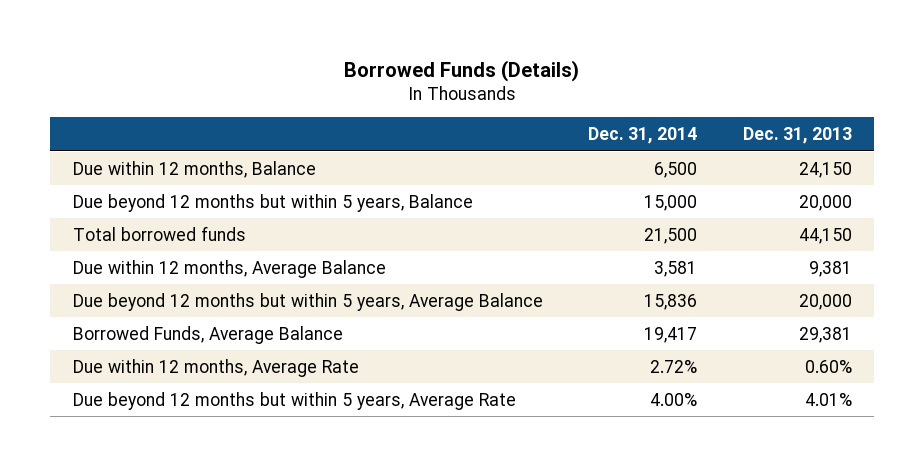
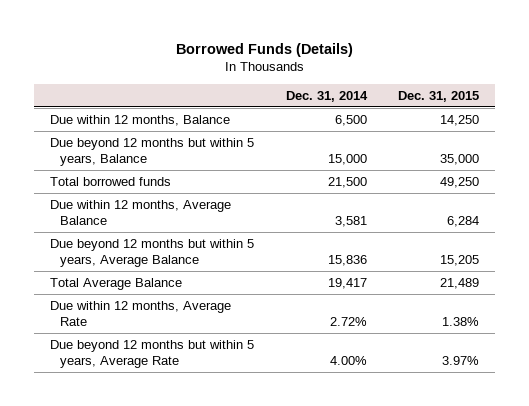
- | Dec. 31, 2014 | Dec. 31, 2013
+ | Dec. 31, 2014 | Dec. 31, 2015
- Borrowed Funds, Average Balance | 19,417 | 29,381
+ Total Average Balance | 19,417 | 21,489

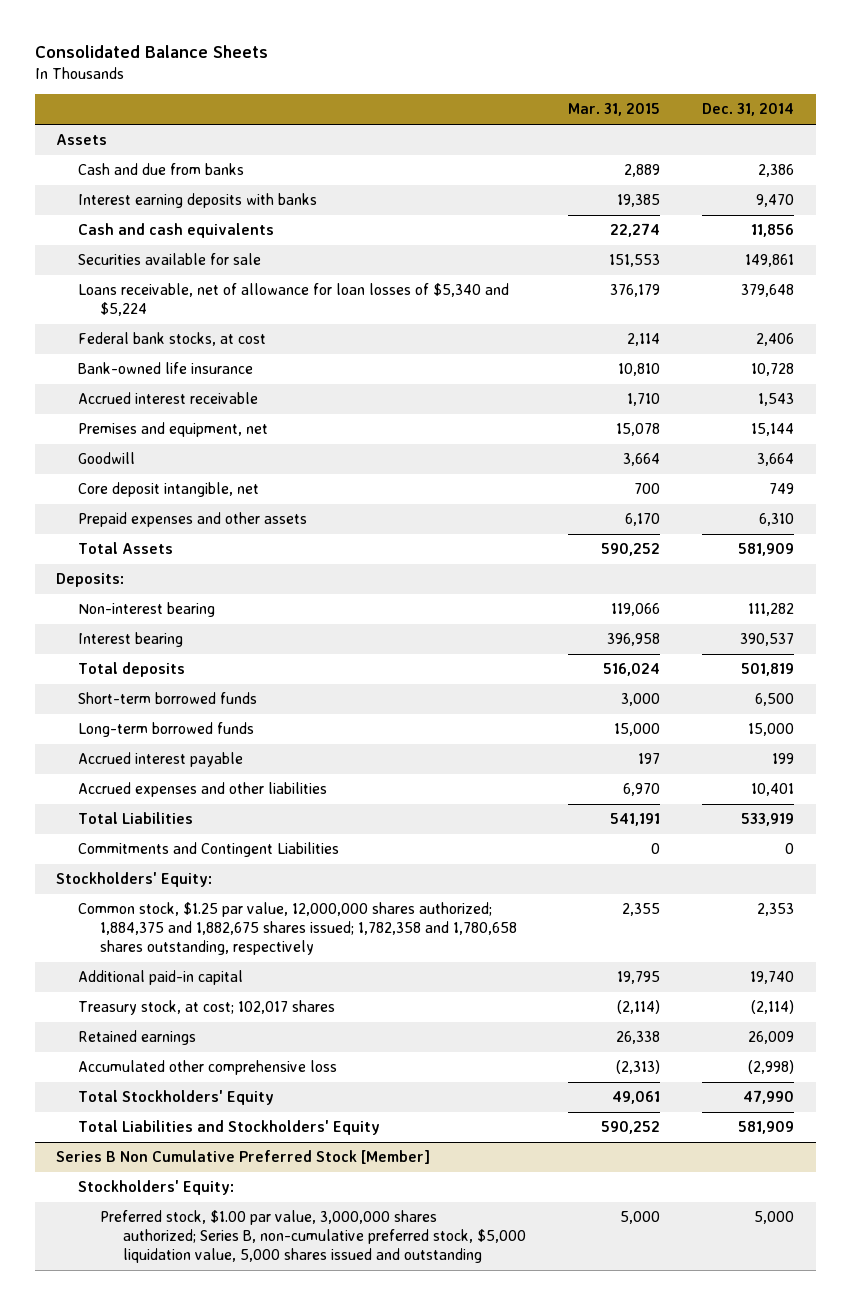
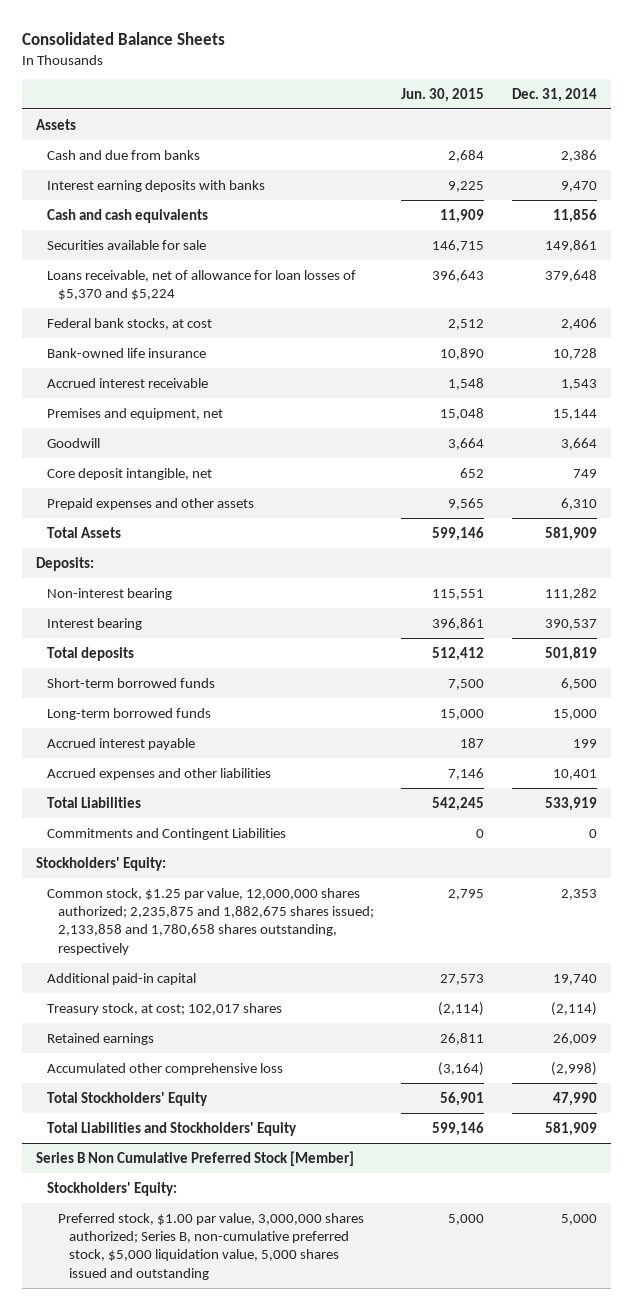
- | Mar. 31, 2015 | Dec. 31, 2014
+ | Jun. 30, 2015 | Dec. 31, 2014
- Loans receivable, net of allowance for loan losses of $5,340 and $5,224 | 376,179 | 379,648
+ Loans receivable, net of allowance for loan losses of $5,370 and $5,224 | 396,643 | 379,648
- Common stock, $1.25 par value, 12,000,000 shares authorized; 1,884,375 and 1,882,675 shares issued; 1,782,358 and 1,780,658 shares outstanding, respectively | 2,355 | 2,353
+ Common stock, $1.25 par value, 12,000,000 shares authorized; 2,235,875 and 1,882,675 shares issued; 2,133,858 and 1,780,658 shares outstanding, respectively | 2,795 | 2,353

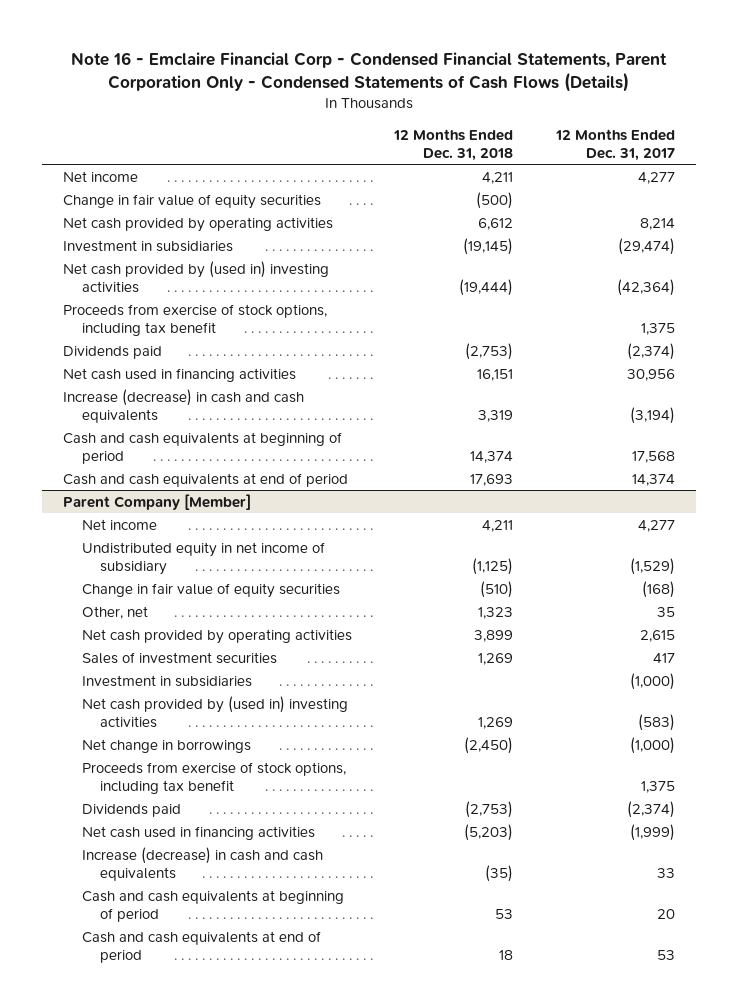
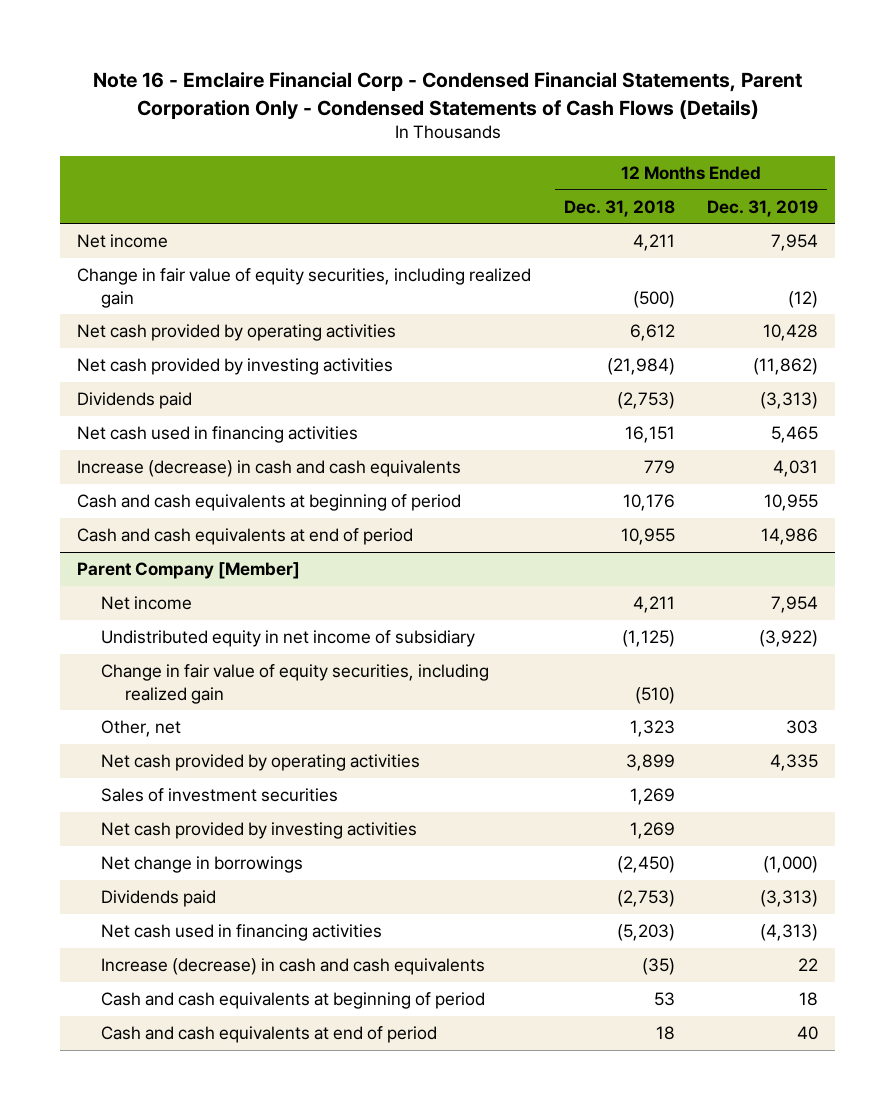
- | 12 Months Ended Dec. 31, 2018 | 12 Months Ended Dec. 31, 2017
+ | 12 Months Ended Dec. 31, 2018 | 12 Months Ended Dec. 31, 2019
- Change in fair value of equity securities | (500) |
+ Change in fair value of equity securities, including realized gain | (500) | (12)
- Investment in subsidiaries | (19,145) | (29,474)
- Net cash provided by (used in) investing activities | (19,444) | (42,364)
- Proceeds from exercise of stock options, including tax benefit | | 1,375
+ Net cash provided by investing activities | (21,984) | (11,862)
- Increase (decrease) in cash and cash equivalents | 3,319 | (3,194)
- Cash and cash equivalents at beginning of period | 14,374 | 17,568
- Cash and cash equivalents at end of period | 17,693 | 14,374
+ Increase (decrease) in cash and cash equivalents | 779 | 4,031
+ Cash and cash equivalents at beginning of period | 10,176 | 10,955
+ Cash and cash equivalents at end of period | 10,955 | 14,986
@ Parent Company [Member]
- Change in fair value of equity securities | (510) | (168)
+ Change in fair value of equity securities, including realized gain | (510) |
- Investment in subsidiaries | | (1,000)
- Net cash provided by (used in) investing activities | 1,269 | (583)
+ Net cash provided by investing activities | 1,269 |
- Proceeds from exercise of stock options, including tax benefit | | 1,375

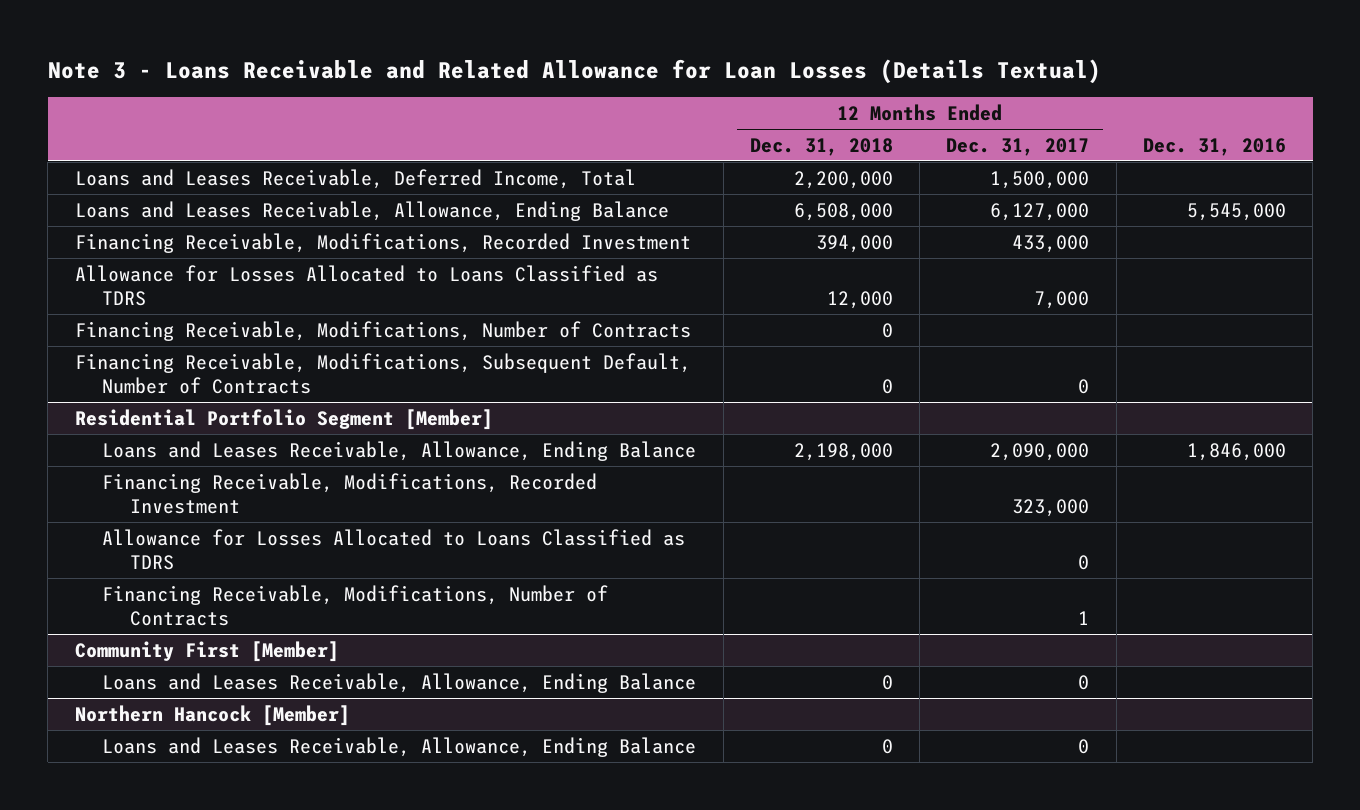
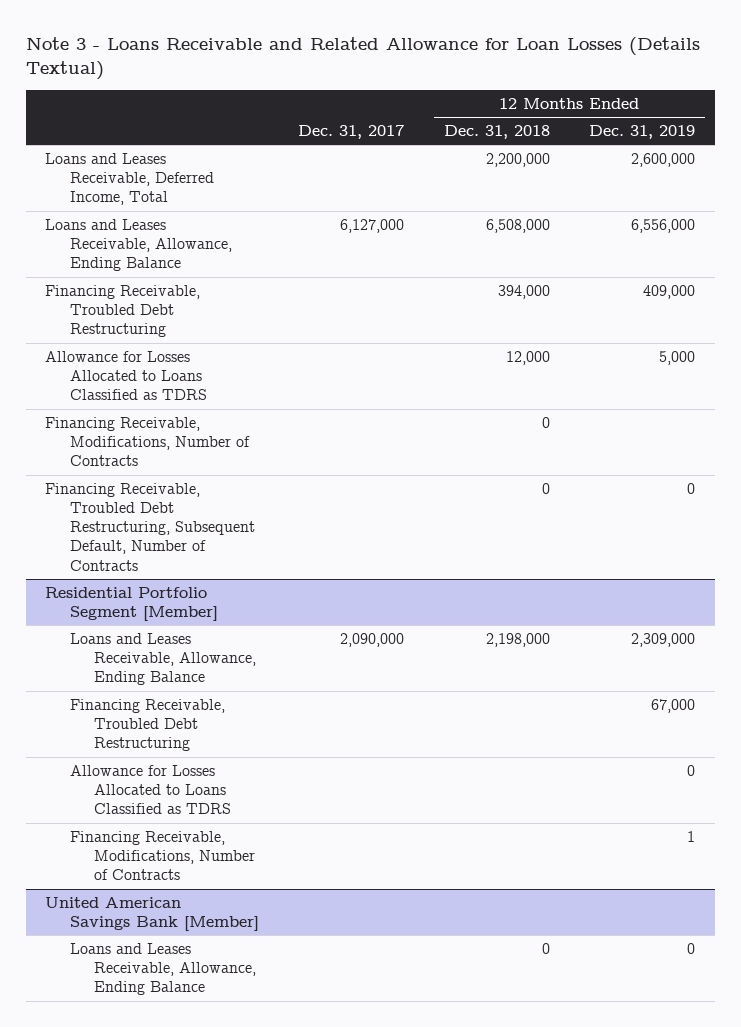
- | 12 Months Ended Dec. 31, 2018 | 12 Months Ended Dec. 31, 2017 | Dec. 31, 2016
+ | Dec. 31, 2017 | 12 Months Ended Dec. 31, 2018 | 12 Months Ended Dec. 31, 2019
- Financing Receivable, Modifications, Recorded Investment | 394,000 | 433,000 |
+ Financing Receivable, Troubled Debt Restructuring | | 394,000 | 409,000
- Financing Receivable, Modifications, Subsequent Default, Number of Contracts | 0 | 0 |
+ Financing Receivable, Troubled Debt Restructuring, Subsequent Default, Number of Contracts | | 0 | 0
@ Residential Portfolio Segment [Member]
- Financing Receivable, Modifications, Recorded Investment | | 323,000 |
+ Financing Receivable, Troubled Debt Restructuring | | | 67,000
- Community First [Member]
- Loans and Leases Receivable, Allowance, Ending Balance | 0 | 0 |
- Northern Hancock [Member]
+ United American Savings Bank [Member]

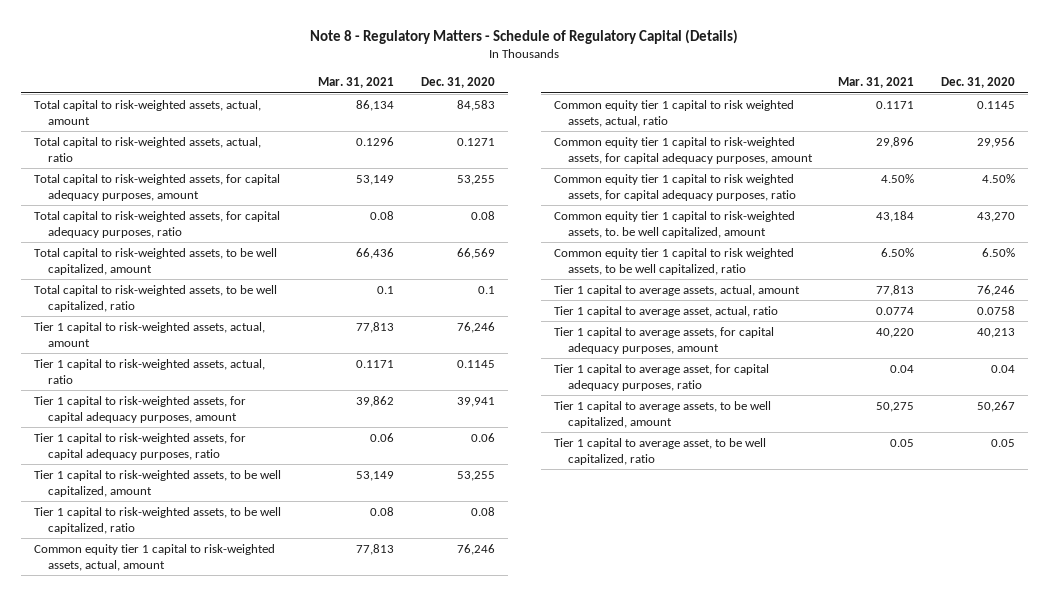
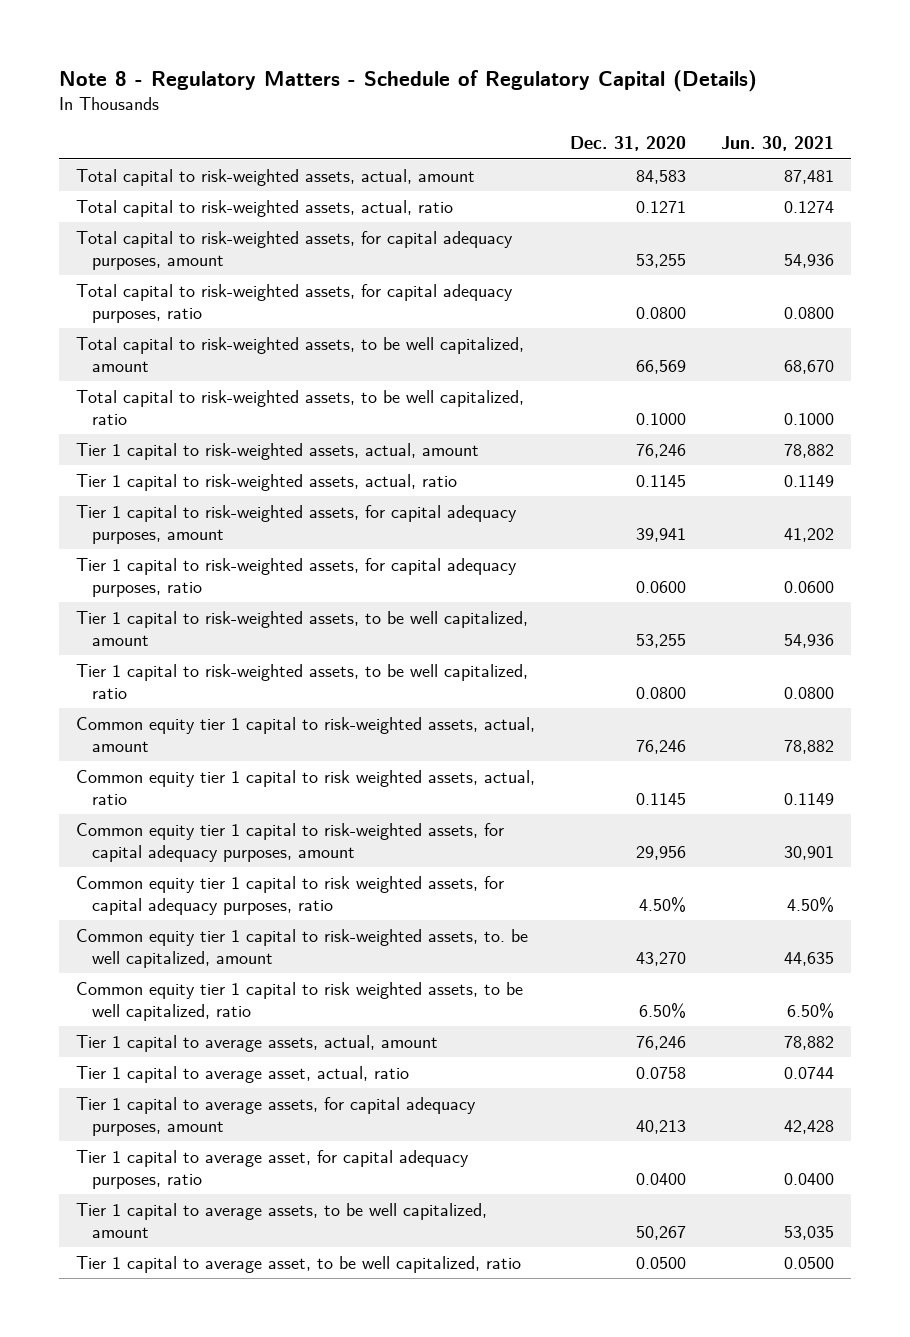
- | Mar. 31, 2021 | Dec. 31, 2020
+ | Dec. 31, 2020 | Jun. 30, 2021
- Total capital to risk-weighted assets, for capital adequacy purposes, ratio | 0.08 | 0.08
+ Total capital to risk-weighted assets, for capital adequacy purposes, ratio | 0.0800 | 0.0800
- Total capital to risk-weighted assets, to be well capitalized, ratio | 0.1 | 0.1
+ Total capital to risk-weighted assets, to be well capitalized, ratio | 0.1000 | 0.1000
- Tier 1 capital to risk-weighted assets, for capital adequacy purposes, ratio | 0.06 | 0.06
+ Tier 1 capital to risk-weighted assets, for capital adequacy purposes, ratio | 0.0600 | 0.0600
- Tier 1 capital to risk-weighted assets, to be well capitalized, ratio | 0.08 | 0.08
+ Tier 1 capital to risk-weighted assets, to be well capitalized, ratio | 0.0800 | 0.0800
- Tier 1 capital to average asset, for capital adequacy purposes, ratio | 0.04 | 0.04
+ Tier 1 capital to average asset, for capital adequacy purposes, ratio | 0.0400 | 0.0400
- Tier 1 capital to average asset, to be well capitalized, ratio | 0.05 | 0.05
+ Tier 1 capital to average asset, to be well capitalized, ratio | 0.0500 | 0.0500

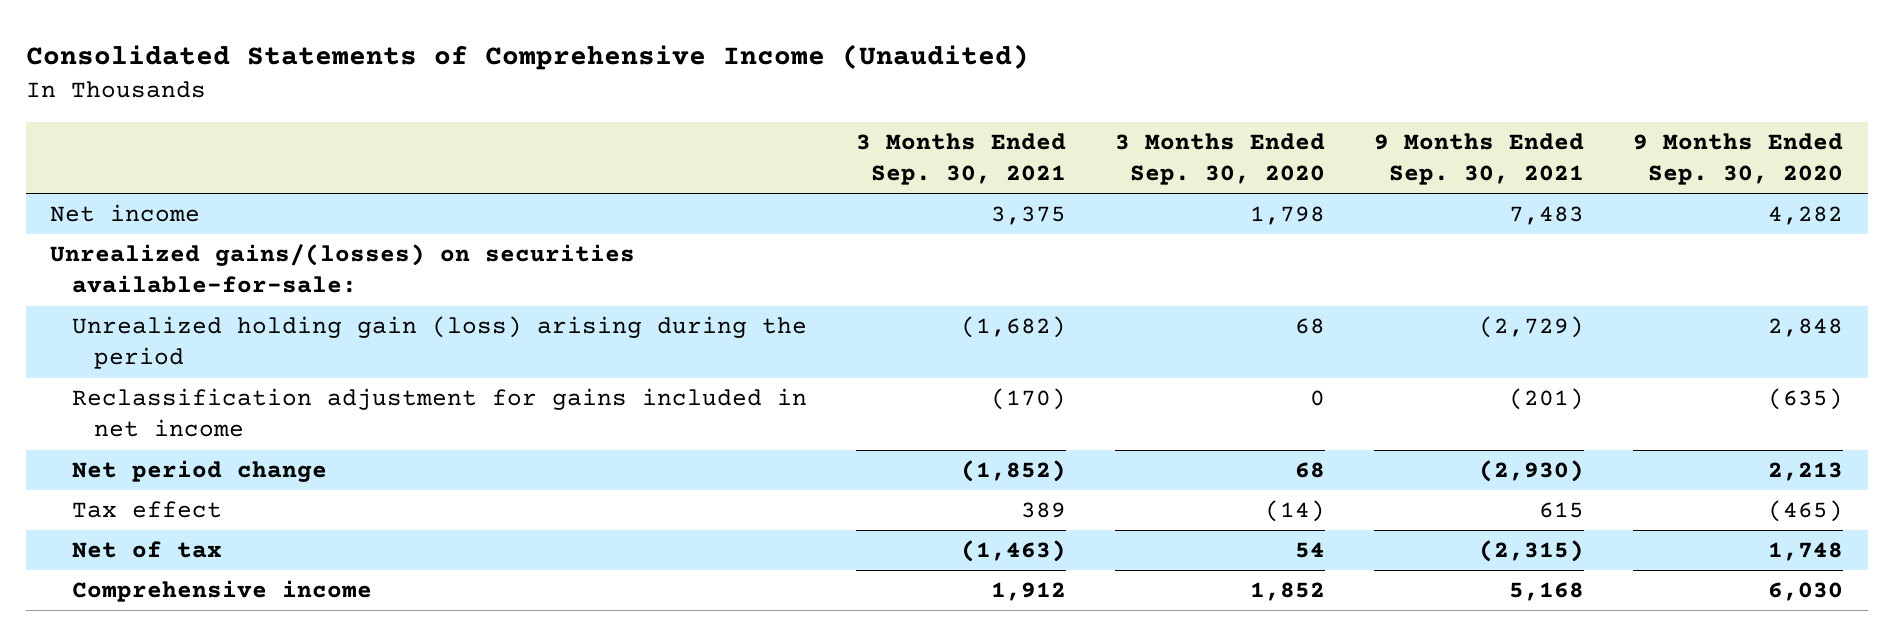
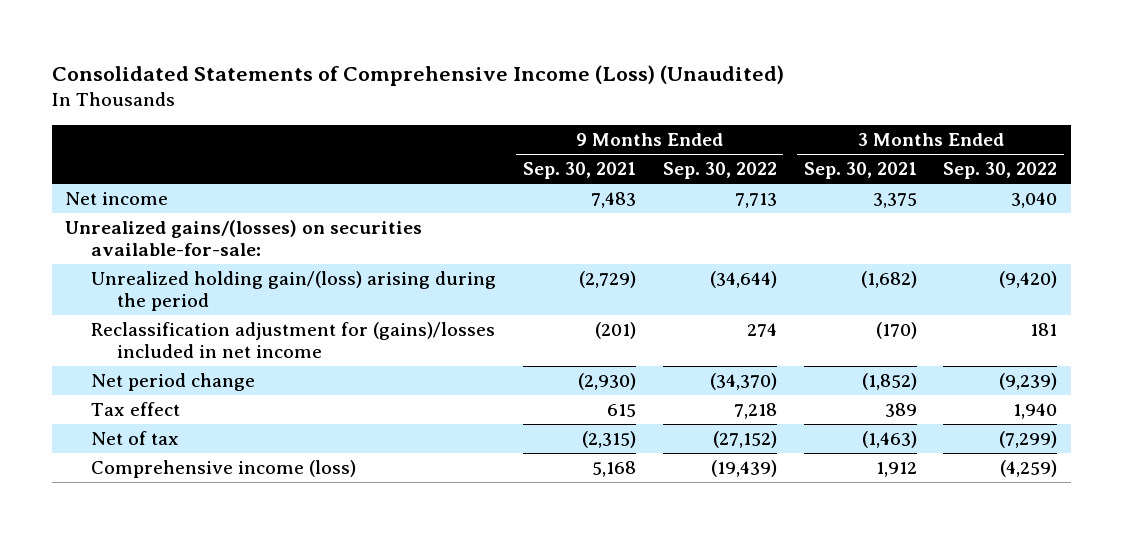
- Consolidated Statements of Comprehensive Income (Unaudited)
+ Consolidated Statements of Comprehensive Income (Loss) (Unaudited)
- | 3 Months Ended Sep. 30, 2021 | 3 Months Ended Sep. 30, 2020 | 9 Months Ended Sep. 30, 2021 | 9 Months Ended Sep. 30, 2020
+ | 9 Months Ended Sep. 30, 2021 | 9 Months Ended Sep. 30, 2022 | 3 Months Ended Sep. 30, 2021 | 3 Months Ended Sep. 30, 2022
- Unrealized holding gain (loss) arising during the period | (1,682) | 68 | (2,729) | 2,848
- Reclassification adjustment for gains included in net income | (170) | 0 | (201) | (635)
+ Unrealized holding gain/(loss) arising during the period | (2,729) | (34,644) | (1,682) | (9,420)
+ Reclassification adjustment for (gains)/losses included in net income | (201) | 274 | (170) | 181
- Comprehensive income | 1,912 | 1,852 | 5,168 | 6,030
+ Comprehensive income (loss) | 5,168 | (19,439) | 1,912 | (4,259)

